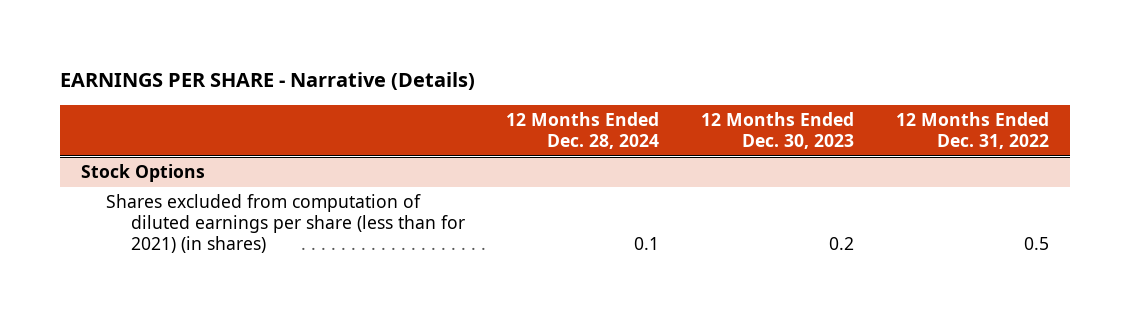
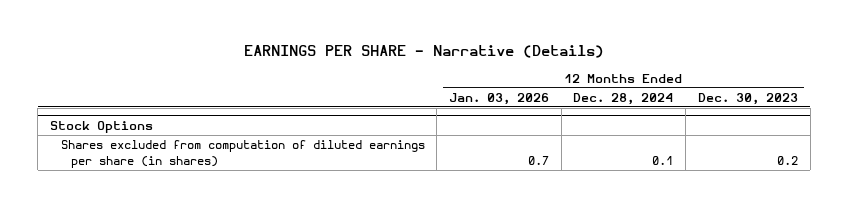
- | 12 Months Ended Dec. 28, 2024 | 12 Months Ended Dec. 30, 2023 | 12 Months Ended Dec. 31, 2022
+ | 12 Months Ended Jan. 03, 2026 | 12 Months Ended Dec. 28, 2024 | 12 Months Ended Dec. 30, 2023
@ Stock Options
- Shares excluded from computation of diluted earnings per share (less than for 2021) (in shares) | 0.1 | 0.2 | 0.5
+ Shares excluded from computation of diluted earnings per share (in shares) | 0.7 | 0.1 | 0.2

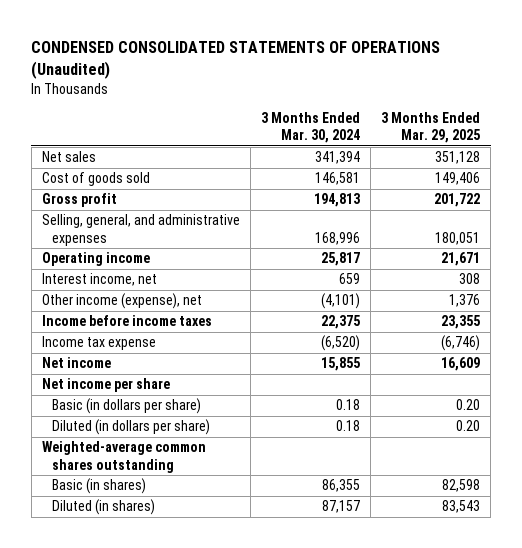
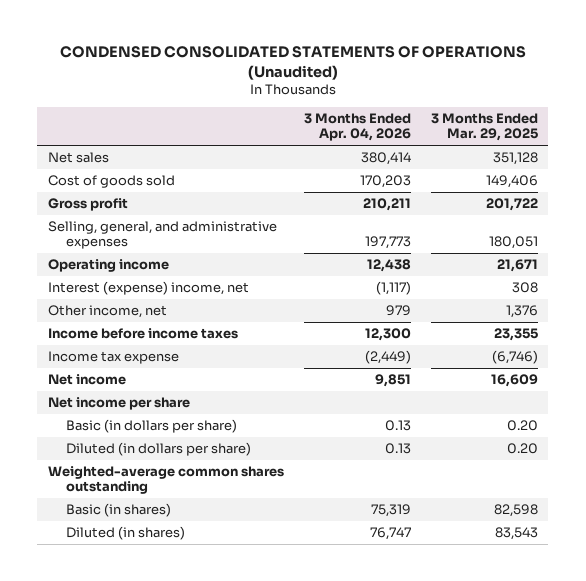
- | 3 Months Ended Mar. 30, 2024 | 3 Months Ended Mar. 29, 2025
+ | 3 Months Ended Apr. 04, 2026 | 3 Months Ended Mar. 29, 2025
- Interest income, net | 659 | 308
- Other income (expense), net | (4,101) | 1,376
+ Interest (expense) income, net | (1,117) | 308
+ Other income, net | 979 | 1,376

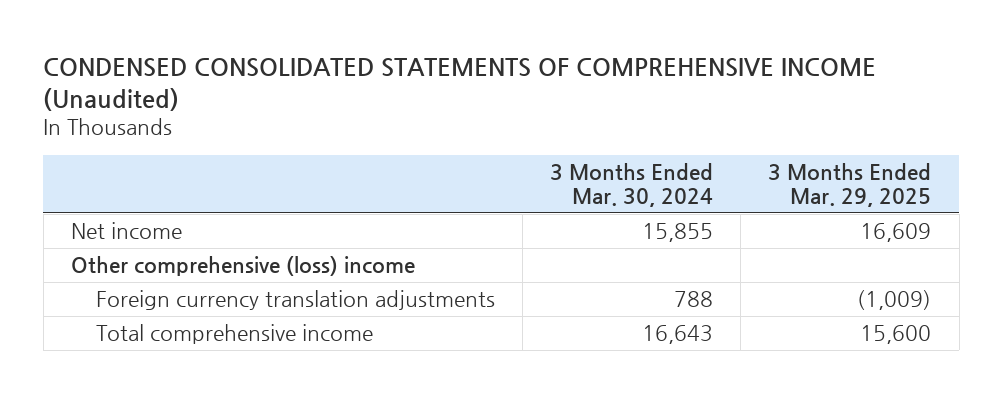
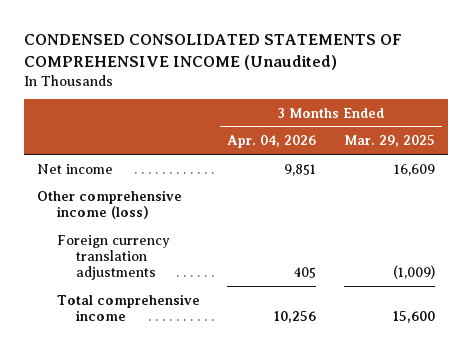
- | 3 Months Ended Mar. 30, 2024 | 3 Months Ended Mar. 29, 2025
+ | 3 Months Ended Apr. 04, 2026 | 3 Months Ended Mar. 29, 2025
- Other comprehensive (loss) income
+ Other comprehensive income (loss)

